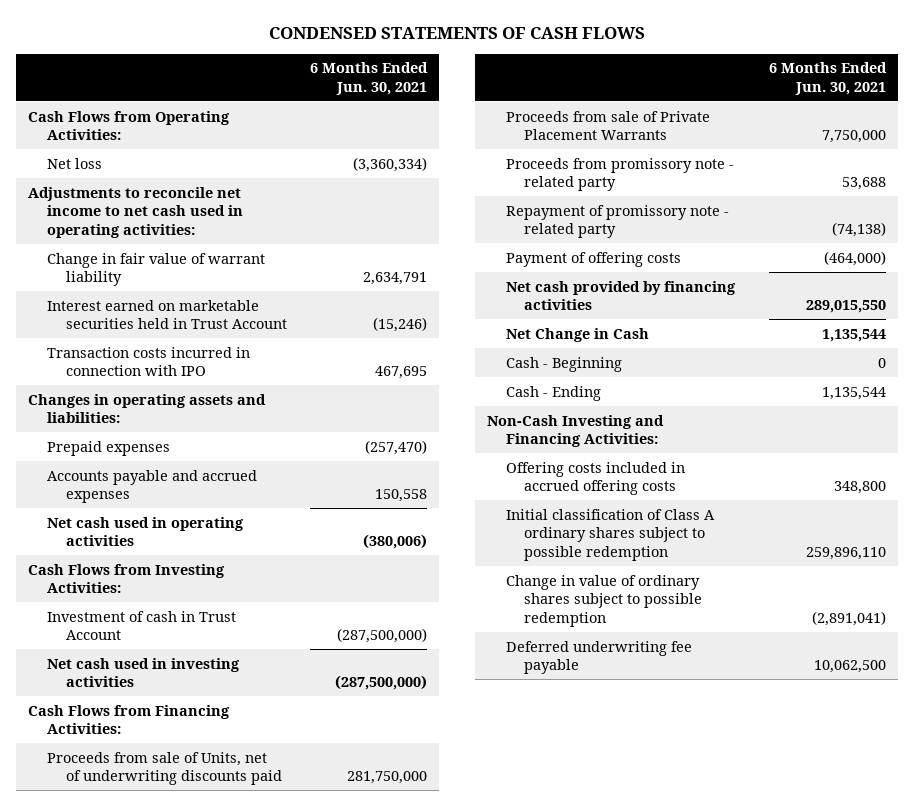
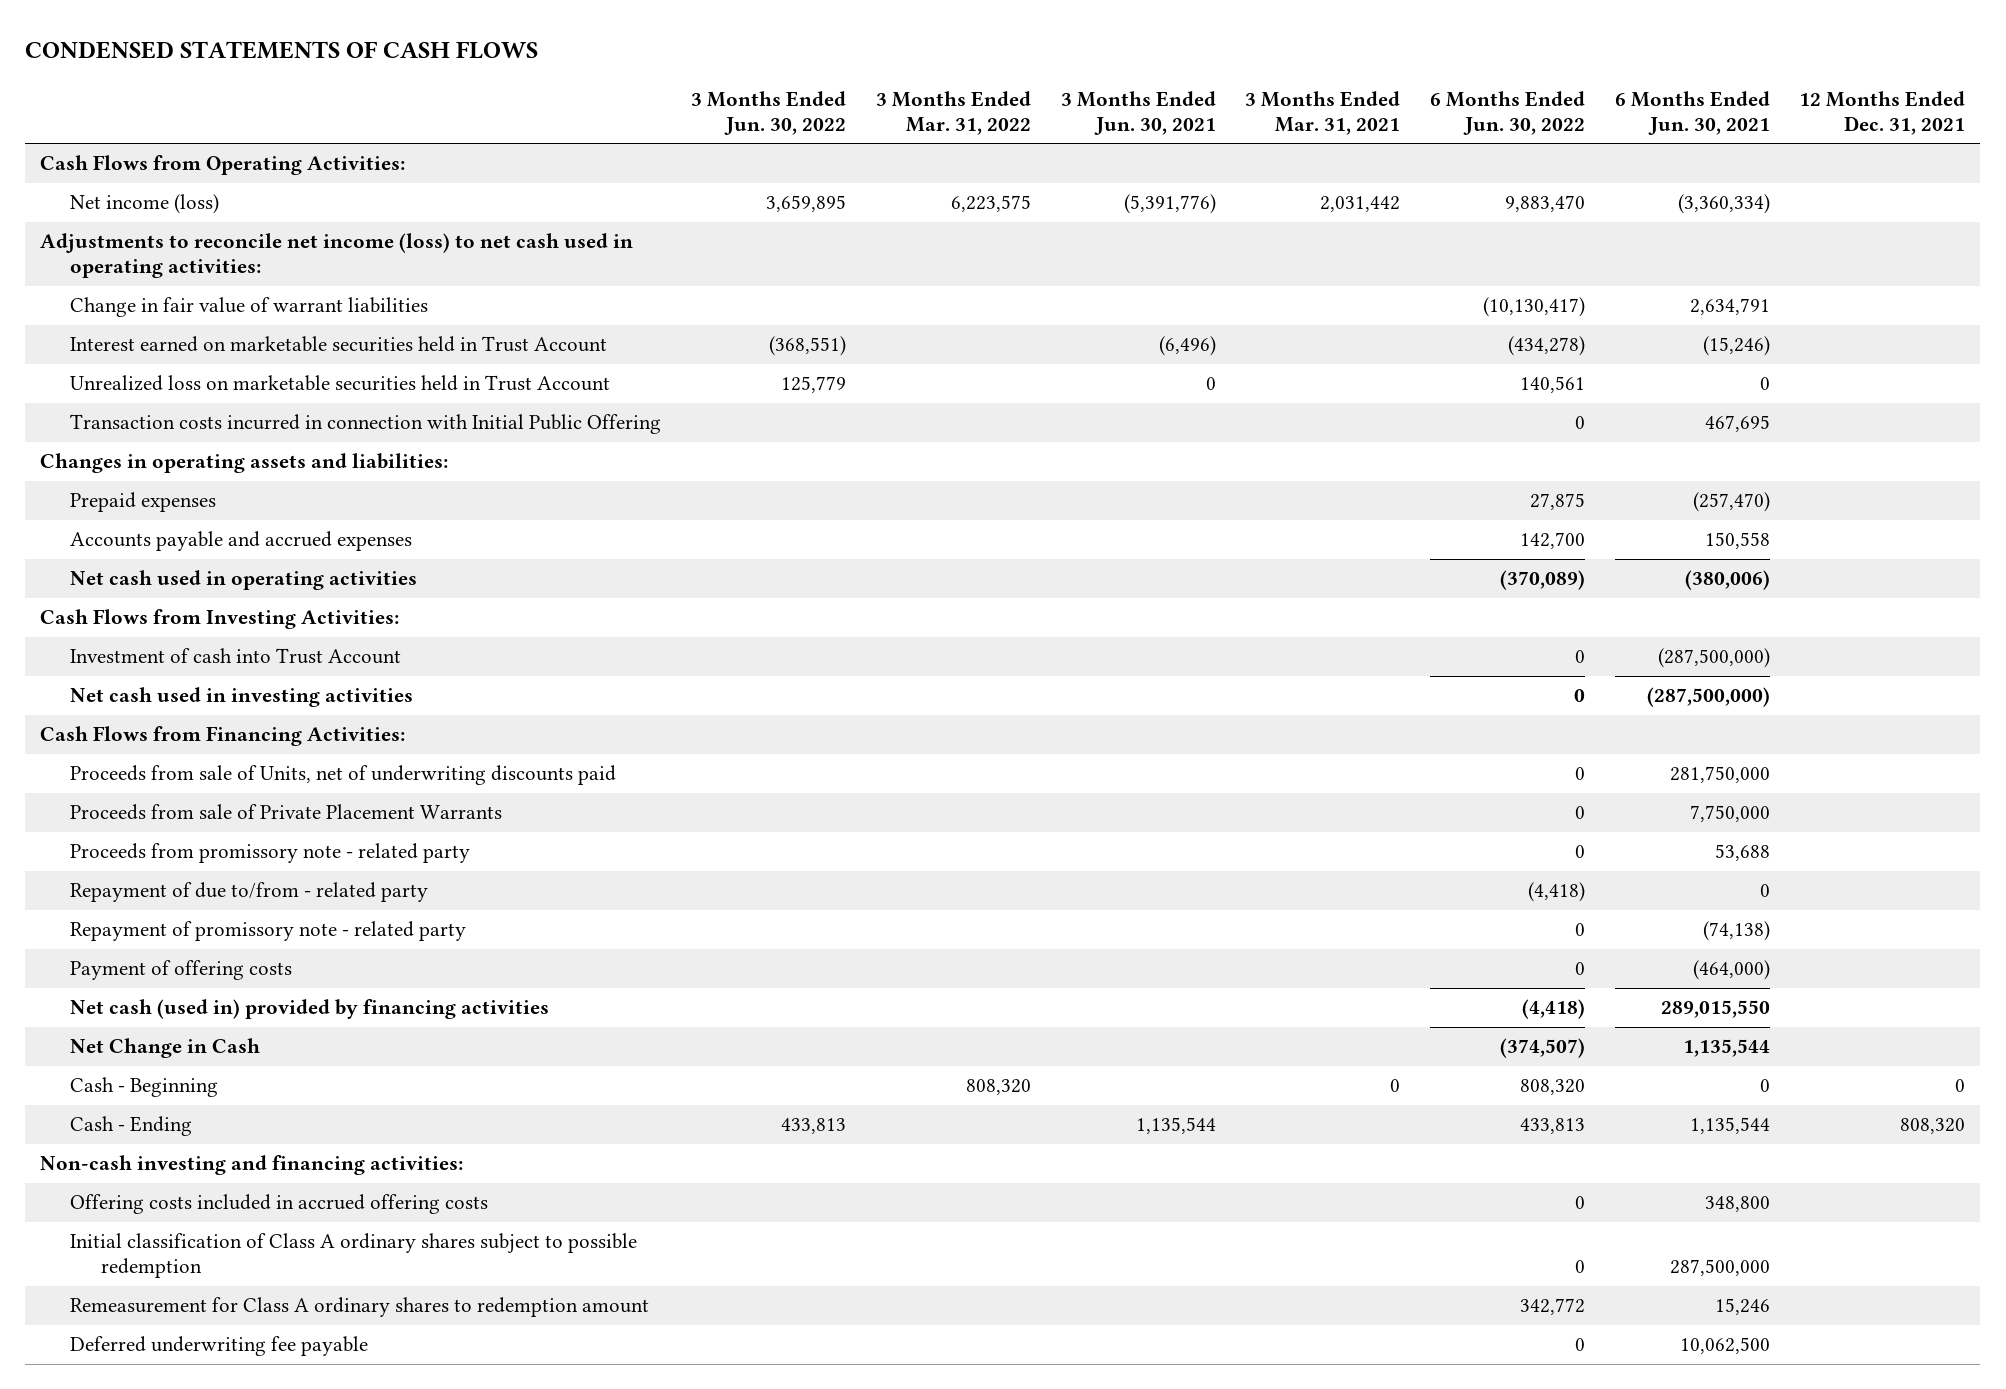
- | 6 Months Ended Jun. 30, 2021
+ | 3 Months Ended Jun. 30, 2022 | 3 Months Ended Mar. 31, 2022 | 3 Months Ended Jun. 30, 2021 | 3 Months Ended Mar. 31, 2021 | 6 Months Ended Jun. 30, 2022 | 6 Months Ended Jun. 30, 2021 | 12 Months Ended Dec. 31, 2021
- Net loss | (3,360,334)
- Adjustments to reconcile net income to net cash used in operating activities:
- Change in fair value of warrant liability | 2,634,791
+ Net income (loss) | 3,659,895 | 6,223,575 | (5,391,776) | 2,031,442 | 9,883,470 | (3,360,334) |
+ Adjustments to reconcile net income (loss) to net cash used in operating activities:
+ Change in fair value of warrant liabilities | | | | | (10,130,417) | 2,634,791 |
- Transaction costs incurred in connection with IPO | 467,695
+ Unrealized loss on marketable securities held in Trust Account | 125,779 | | 0 | | 140,561 | 0 |
+ Transaction costs incurred in connection with Initial Public Offering | | | | | 0 | 467,695 |
- Investment of cash in Trust Account | (287,500,000)
+ Investment of cash into Trust Account | | | | | 0 | (287,500,000) |
+ Repayment of due to/from - related party | | | | | (4,418) | 0 |
- Net cash provided by financing activities | 289,015,550
+ Net cash (used in) provided by financing activities | | | | | (4,418) | 289,015,550 |
- Non-Cash Investing and Financing Activities:
+ Non-cash investing and financing activities:
- Initial classification of Class A ordinary shares subject to possible redemption | 259,896,110
- Change in value of ordinary shares subject to possible redemption | (2,891,041)
+ Initial classification of Class A ordinary shares subject to possible redemption | | | | | 0 | 287,500,000 |
+ Remeasurement for Class A ordinary shares to redemption amount | | | | | 342,772 | 15,246 |

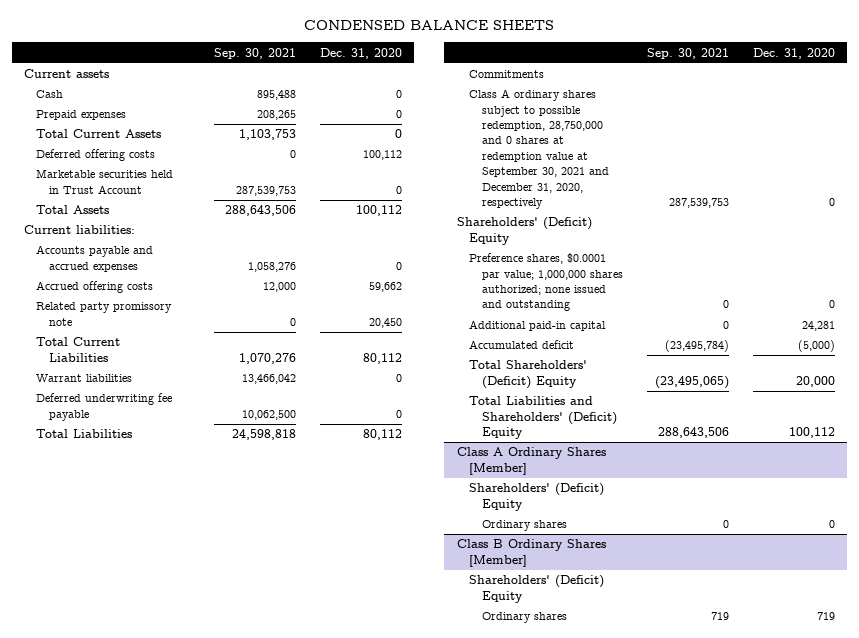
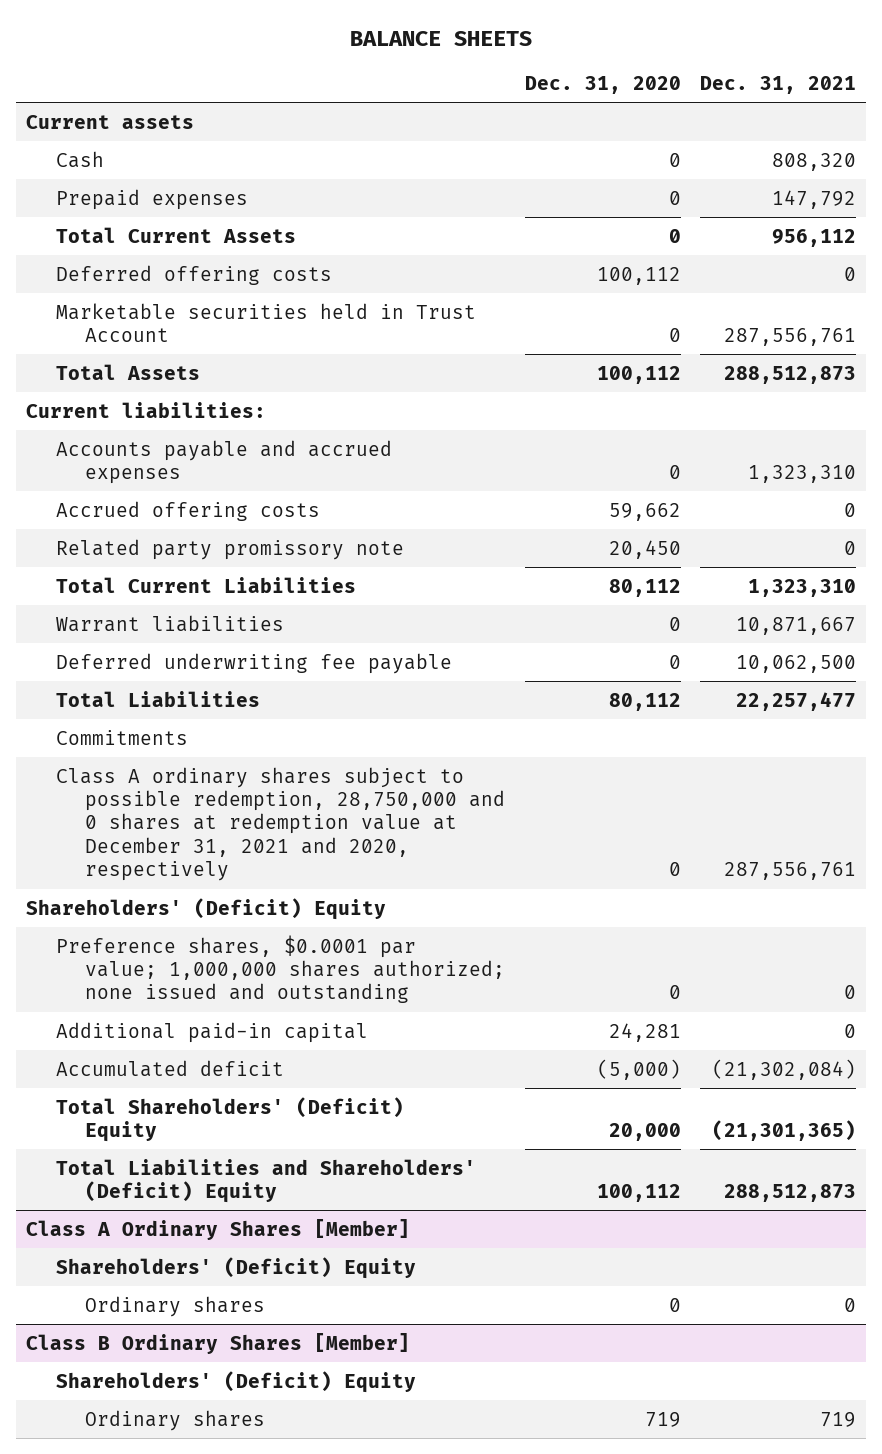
- CONDENSED BALANCE SHEETS
+ BALANCE SHEETS
- | Sep. 30, 2021 | Dec. 31, 2020
+ | Dec. 31, 2020 | Dec. 31, 2021
- Class A ordinary shares subject to possible redemption, 28,750,000 and 0 shares at redemption value at September 30, 2021 and December 31, 2020, respectively | 287,539,753 | 0
+ Class A ordinary shares subject to possible redemption, 28,750,000 and 0 shares at redemption value at December 31, 2021 and 2020, respectively | 0 | 287,556,761

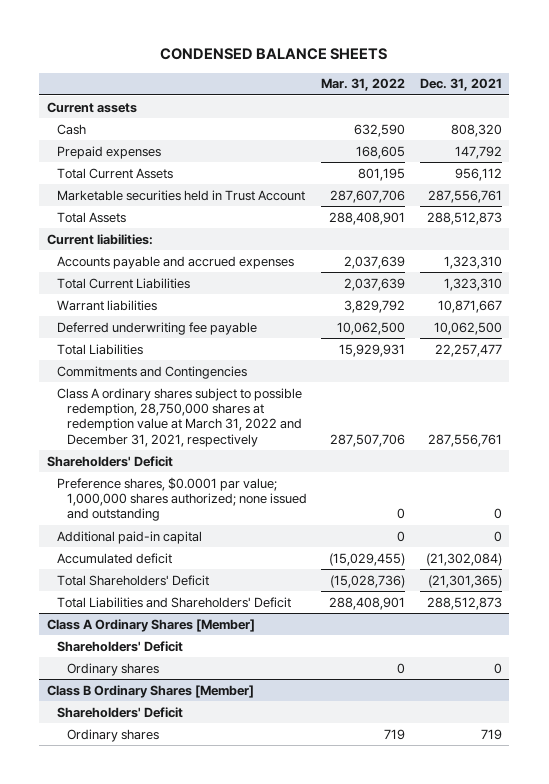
- BALANCE SHEETS
+ CONDENSED BALANCE SHEETS
- | Dec. 31, 2020 | Dec. 31, 2021
+ | Mar. 31, 2022 | Dec. 31, 2021
- Deferred offering costs | 100,112 | 0
- Accrued offering costs | 59,662 | 0
- Related party promissory note | 20,450 | 0
- Commitments
- Class A ordinary shares subject to possible redemption, 28,750,000 and 0 shares at redemption value at December 31, 2021 and 2020, respectively | 0 | 287,556,761
- Shareholders' (Deficit) Equity
+ Commitments and Contingencies
+ Class A ordinary shares subject to possible redemption, 28,750,000 shares at redemption value at March 31, 2022 and December 31, 2021, respectively | 287,507,706 | 287,556,761
+ Shareholders' Deficit
- Total Shareholders' (Deficit) Equity | 20,000 | (21,301,365)
- Total Liabilities and Shareholders' (Deficit) Equity | 100,112 | 288,512,873
+ Total Shareholders' Deficit | (15,028,736) | (21,301,365)
+ Total Liabilities and Shareholders' Deficit | 288,408,901 | 288,512,873
@ Class A Ordinary Shares [Member]
- Shareholders' (Deficit) Equity
+ Shareholders' Deficit
@ Class B Ordinary Shares [Member]
- Shareholders' (Deficit) Equity
+ Shareholders' Deficit

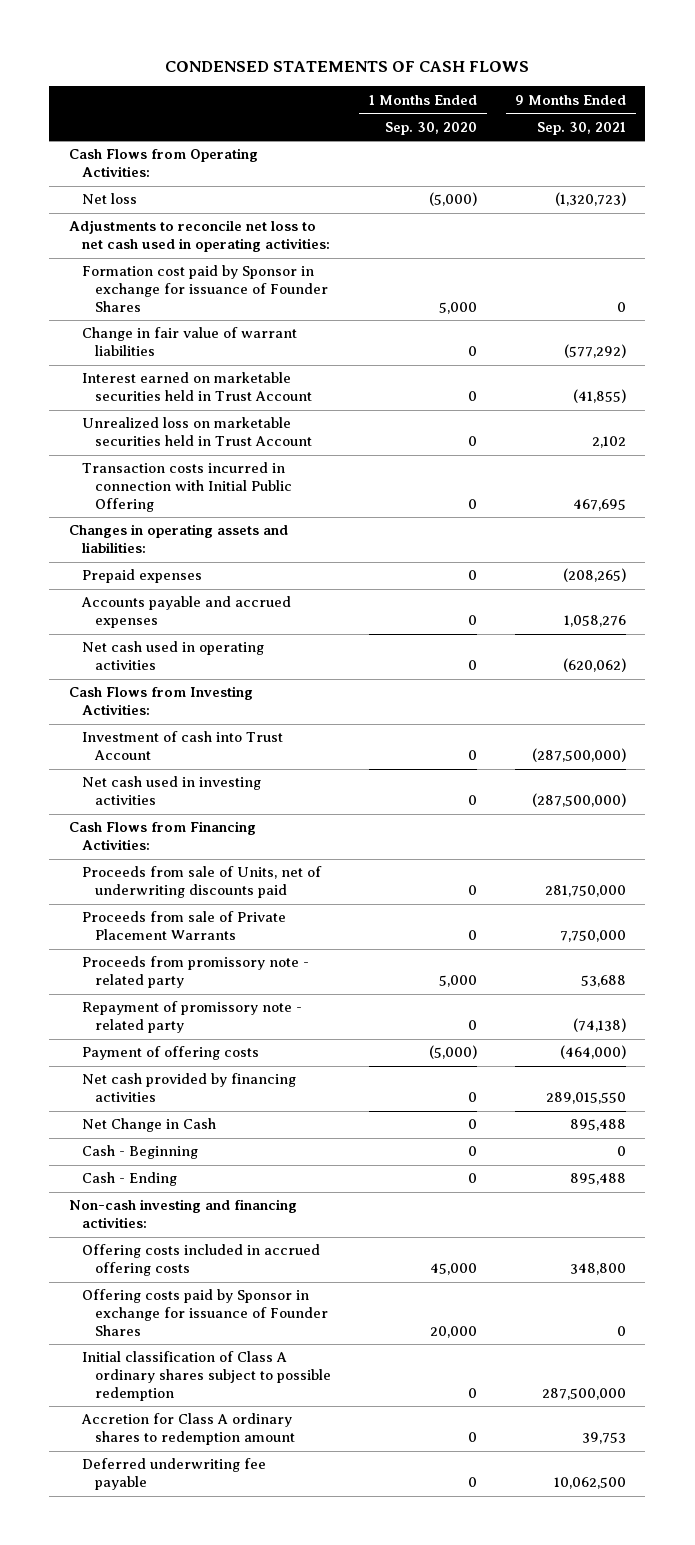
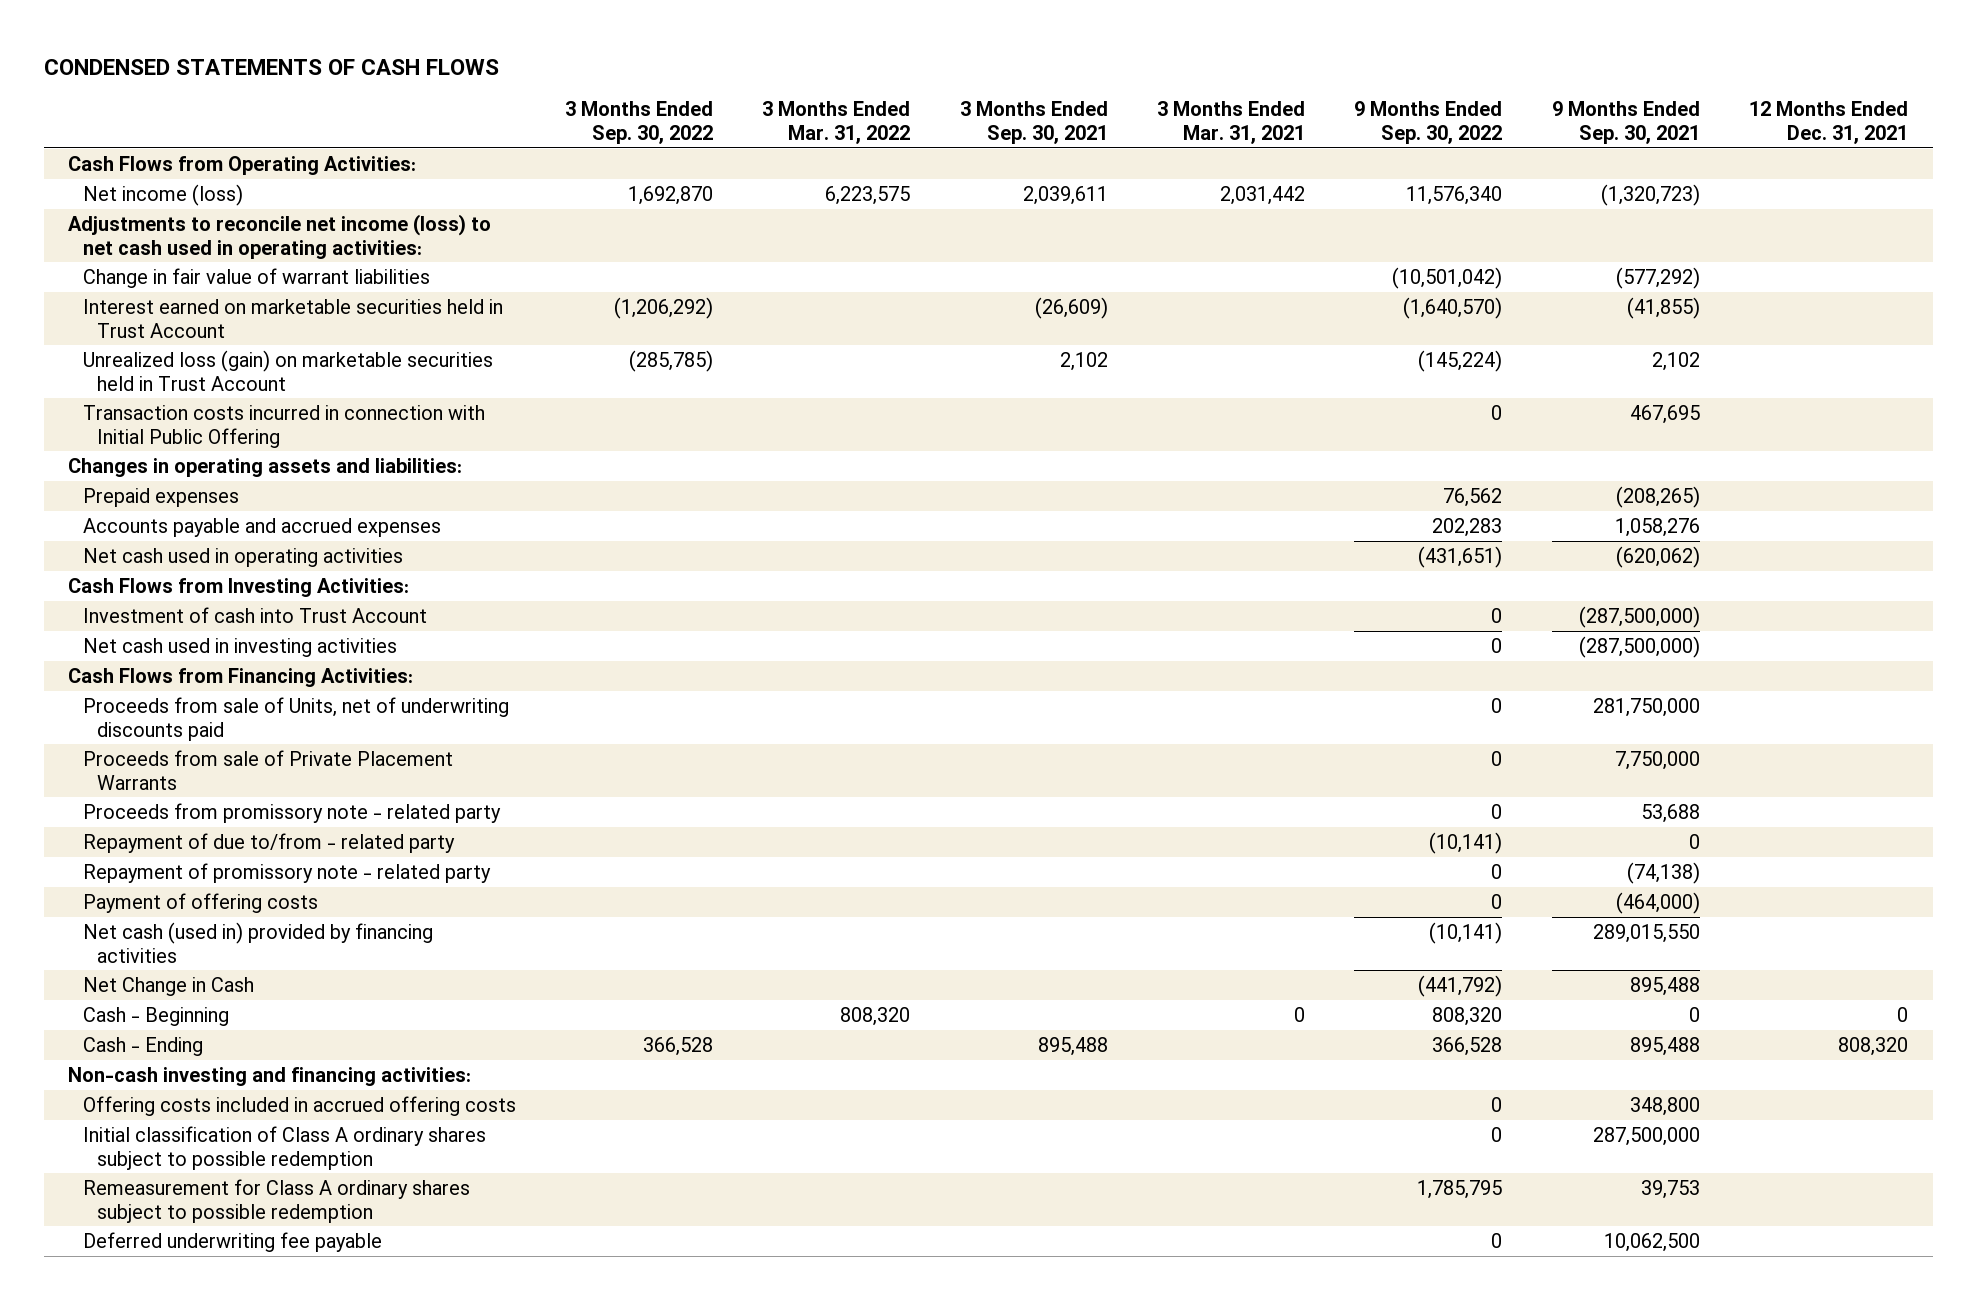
- | 1 Months Ended Sep. 30, 2020 | 9 Months Ended Sep. 30, 2021
+ | 3 Months Ended Sep. 30, 2022 | 3 Months Ended Mar. 31, 2022 | 3 Months Ended Sep. 30, 2021 | 3 Months Ended Mar. 31, 2021 | 9 Months Ended Sep. 30, 2022 | 9 Months Ended Sep. 30, 2021 | 12 Months Ended Dec. 31, 2021
- Net loss | (5,000) | (1,320,723)
- Adjustments to reconcile net loss to net cash used in operating activities:
- Formation cost paid by Sponsor in exchange for issuance of Founder Shares | 5,000 | 0
+ Net income (loss) | 1,692,870 | 6,223,575 | 2,039,611 | 2,031,442 | 11,576,340 | (1,320,723) |
+ Adjustments to reconcile net income (loss) to net cash used in operating activities:
- Unrealized loss on marketable securities held in Trust Account | 0 | 2,102
+ Unrealized loss (gain) on marketable securities held in Trust Account | (285,785) | | 2,102 | | (145,224) | 2,102 |
+ Repayment of due to/from - related party | | | | | (10,141) | 0 |
- Net cash provided by financing activities | 0 | 289,015,550
+ Net cash (used in) provided by financing activities | | | | | (10,141) | 289,015,550 |
- Offering costs paid by Sponsor in exchange for issuance of Founder Shares | 20,000 | 0
- Accretion for Class A ordinary shares to redemption amount | 0 | 39,753
+ Remeasurement for Class A ordinary shares subject to possible redemption | | | | | 1,785,795 | 39,753 |

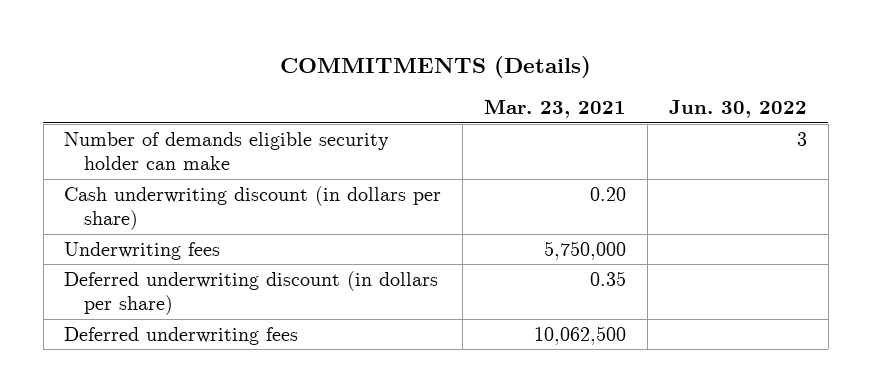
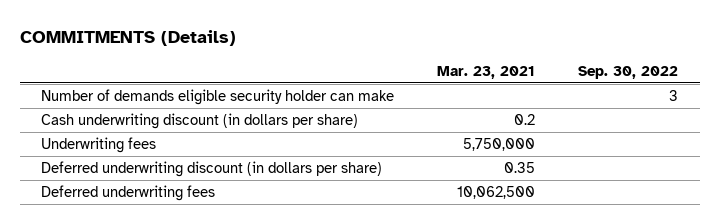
- | Mar. 23, 2021 | Jun. 30, 2022
+ | Mar. 23, 2021 | Sep. 30, 2022
- Cash underwriting discount (in dollars per share) | 0.20 |
+ Cash underwriting discount (in dollars per share) | 0.2 |

